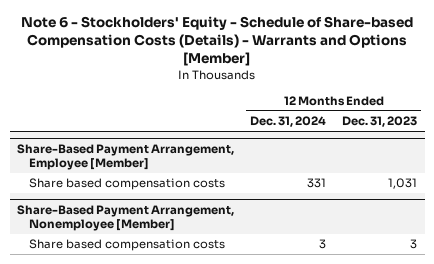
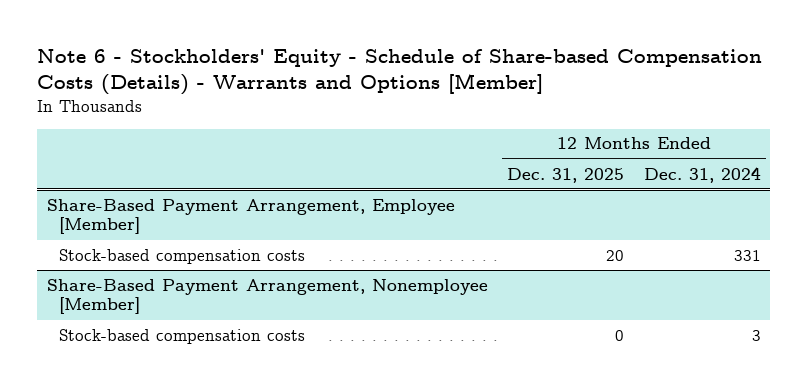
- | 12 Months Ended Dec. 31, 2024 | 12 Months Ended Dec. 31, 2023
+ | 12 Months Ended Dec. 31, 2025 | 12 Months Ended Dec. 31, 2024
@ Share-Based Payment Arrangement, Employee [Member]
- Share based compensation costs | 331 | 1,031
+ Stock-based compensation costs | 20 | 331
@ Share-Based Payment Arrangement, Nonemployee [Member]
- Share based compensation costs | 3 | 3
+ Stock-based compensation costs | 0 | 3

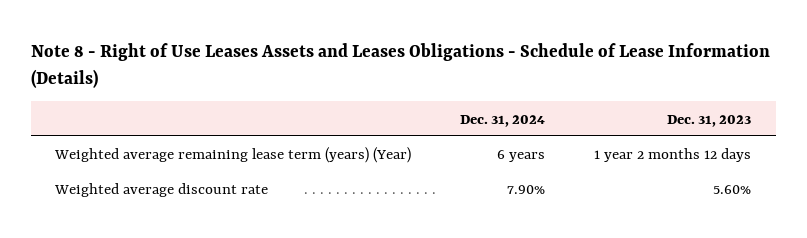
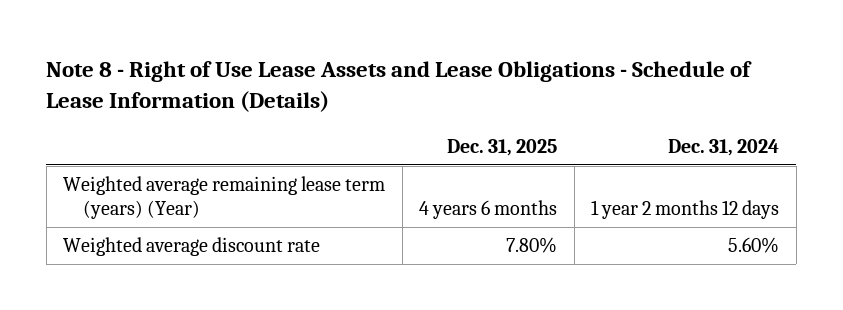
- Note 8 - Right of Use Leases Assets and Leases Obligations - Schedule of Lease Information (Details)
+ Note 8 - Right of Use Lease Assets and Lease Obligations - Schedule of Lease Information (Details)
- | Dec. 31, 2024 | Dec. 31, 2023
+ | Dec. 31, 2025 | Dec. 31, 2024
- Weighted average remaining lease term (years) (Year) | 6 years | 1 year 2 months 12 days
- Weighted average discount rate | 7.90% | 5.60%
+ Weighted average remaining lease term (years) (Year) | 4 years 6 months | 1 year 2 months 12 days
+ Weighted average discount rate | 7.80% | 5.60%

